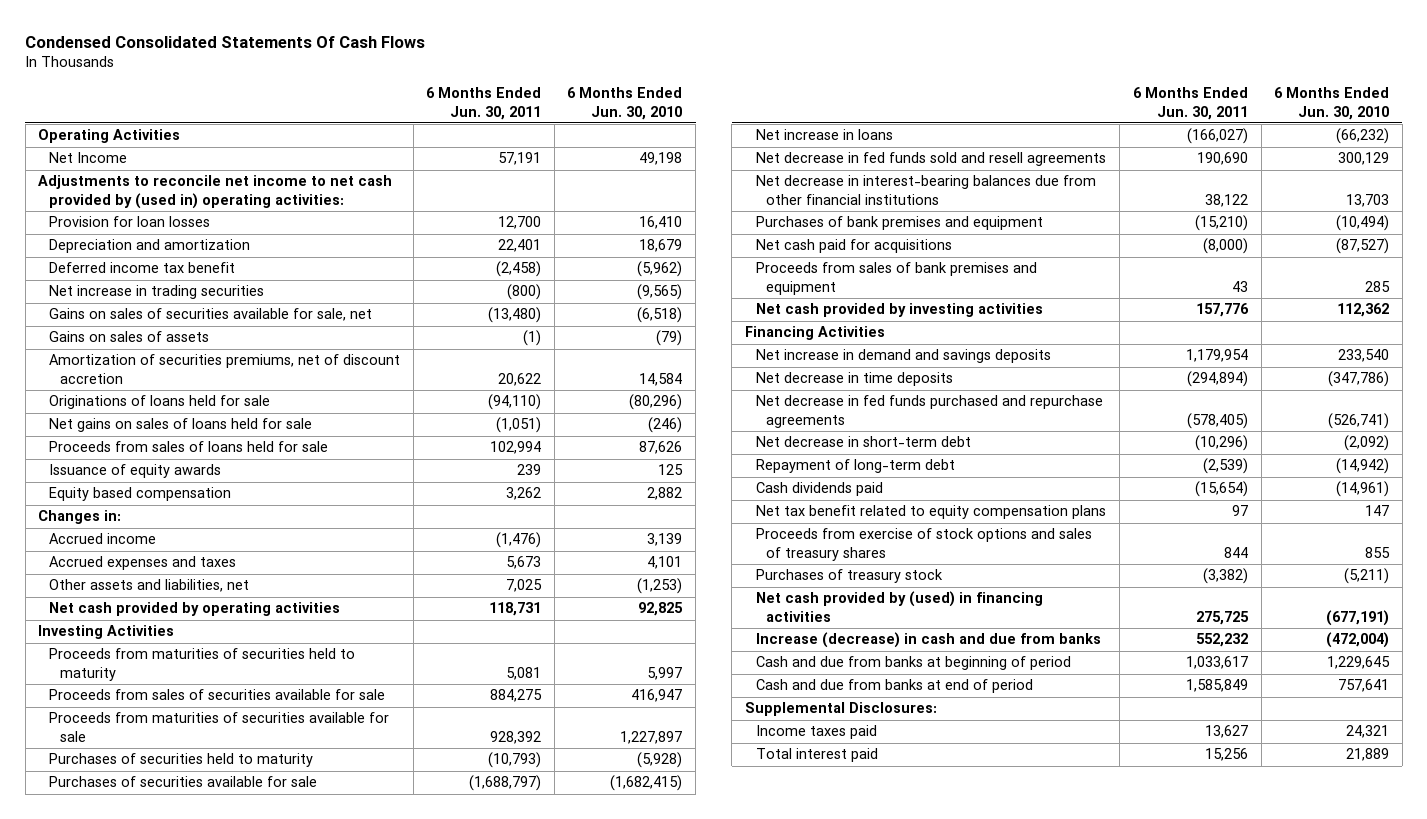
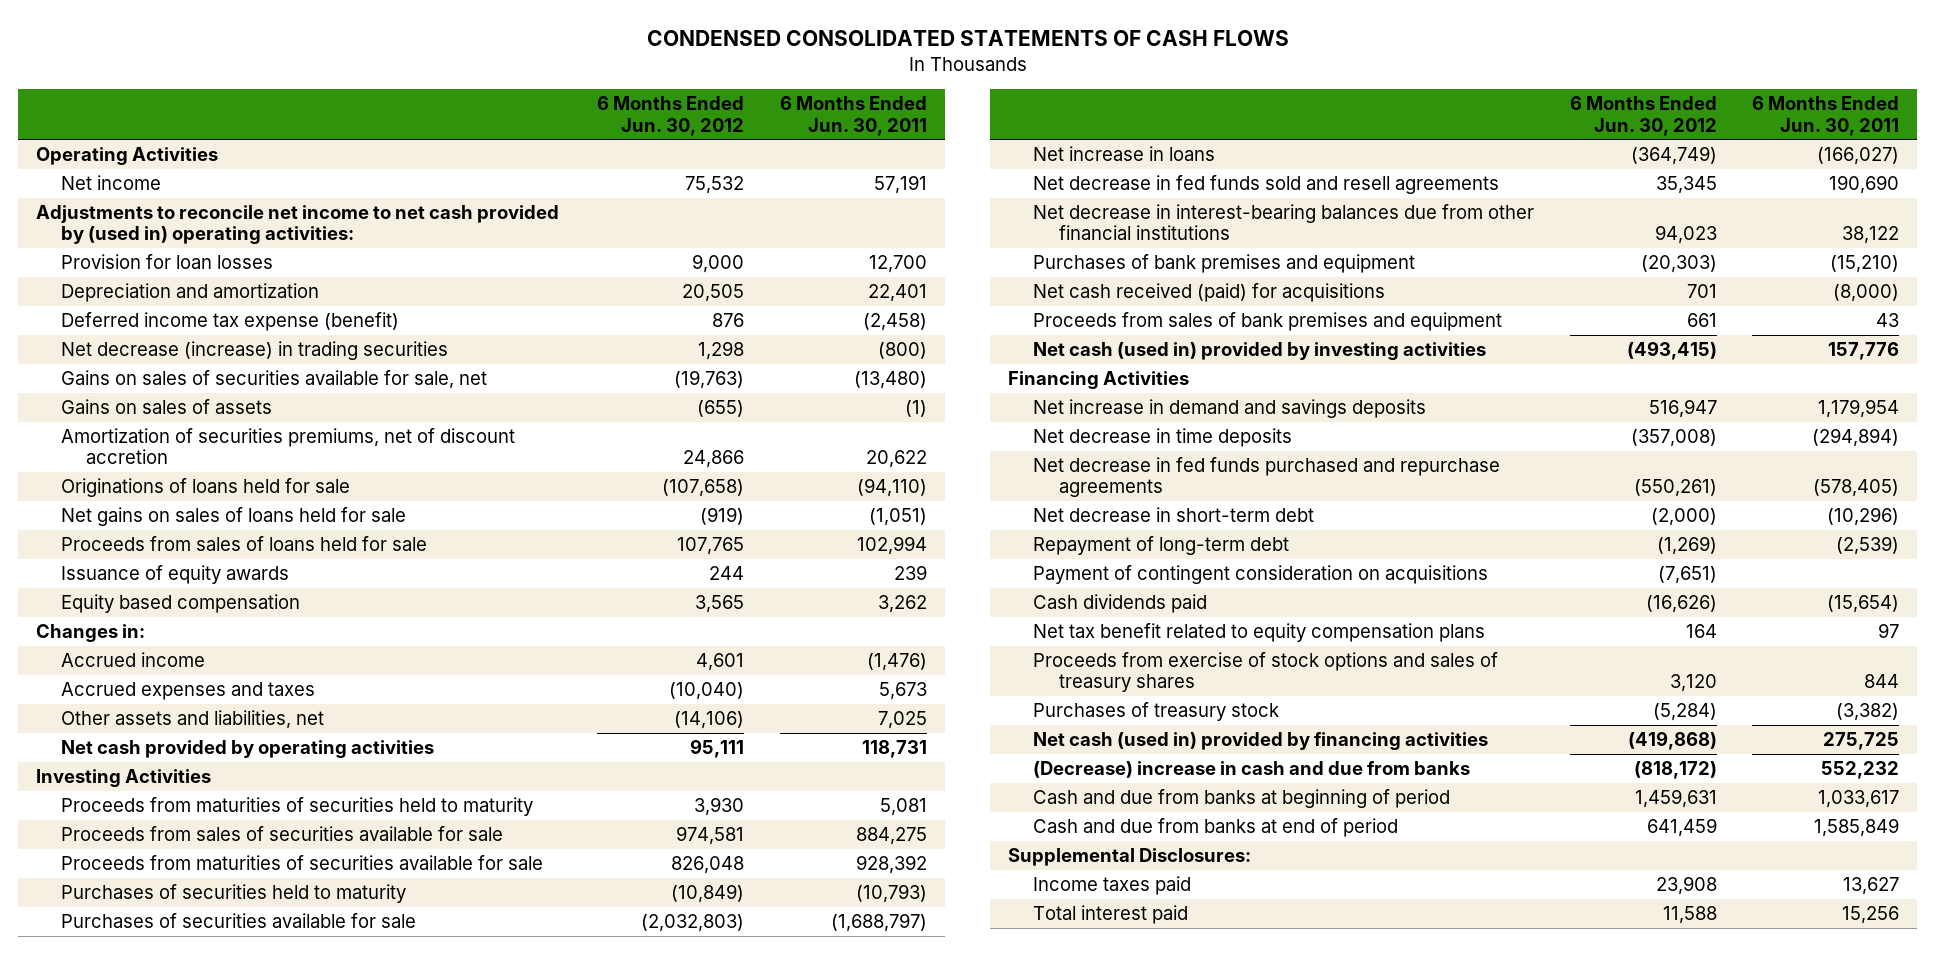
- Condensed Consolidated Statements Of Cash Flows
+ CONDENSED CONSOLIDATED STATEMENTS OF CASH FLOWS
- | 6 Months Ended Jun. 30, 2011 | 6 Months Ended Jun. 30, 2010
+ | 6 Months Ended Jun. 30, 2012 | 6 Months Ended Jun. 30, 2011
- Net Income | 57,191 | 49,198
+ Net income | 75,532 | 57,191
- Deferred income tax benefit | (2,458) | (5,962)
- Net increase in trading securities | (800) | (9,565)
+ Deferred income tax expense (benefit) | 876 | (2,458)
+ Net decrease (increase) in trading securities | 1,298 | (800)
- Net cash paid for acquisitions | (8,000) | (87,527)
+ Net cash received (paid) for acquisitions | 701 | (8,000)
- Net cash provided by investing activities | 157,776 | 112,362
+ Net cash (used in) provided by investing activities | (493,415) | 157,776
+ Payment of contingent consideration on acquisitions | (7,651) |
- Net cash provided by (used) in financing activities | 275,725 | (677,191)
- Increase (decrease) in cash and due from banks | 552,232 | (472,004)
+ Net cash (used in) provided by financing activities | (419,868) | 275,725
+ (Decrease) increase in cash and due from banks | (818,172) | 552,232

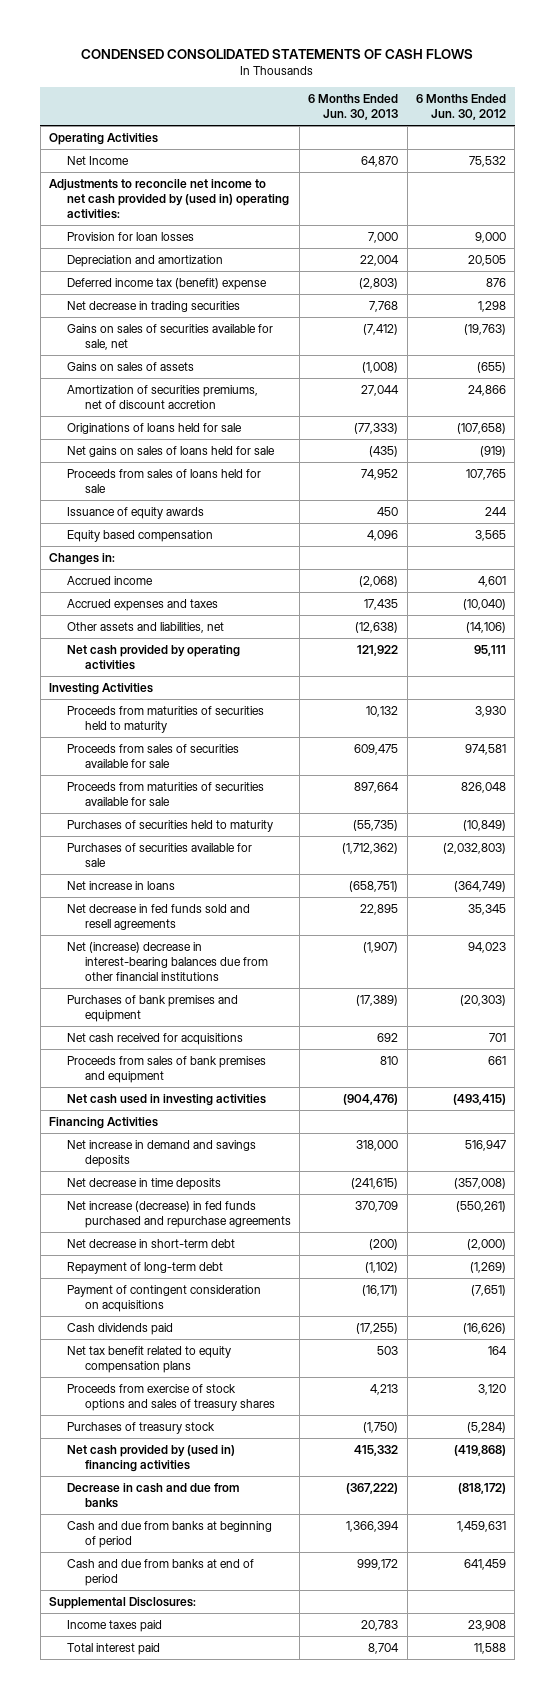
- | 6 Months Ended Jun. 30, 2012 | 6 Months Ended Jun. 30, 2011
+ | 6 Months Ended Jun. 30, 2013 | 6 Months Ended Jun. 30, 2012
- Net income | 75,532 | 57,191
+ Net Income | 64,870 | 75,532
- Deferred income tax expense (benefit) | 876 | (2,458)
- Net decrease (increase) in trading securities | 1,298 | (800)
+ Deferred income tax (benefit) expense | (2,803) | 876
+ Net decrease in trading securities | 7,768 | 1,298
- Net decrease in interest-bearing balances due from other financial institutions | 94,023 | 38,122
+ Net (increase) decrease in interest-bearing balances due from other financial institutions | (1,907) | 94,023
- Net cash received (paid) for acquisitions | 701 | (8,000)
+ Net cash received for acquisitions | 692 | 701
- Net cash (used in) provided by investing activities | (493,415) | 157,776
+ Net cash used in investing activities | (904,476) | (493,415)
- Net decrease in fed funds purchased and repurchase agreements | (550,261) | (578,405)
+ Net increase (decrease) in fed funds purchased and repurchase agreements | 370,709 | (550,261)
- Net cash (used in) provided by financing activities | (419,868) | 275,725
- (Decrease) increase in cash and due from banks | (818,172) | 552,232
+ Net cash provided by (used in) financing activities | 415,332 | (419,868)
+ Decrease in cash and due from banks | (367,222) | (818,172)

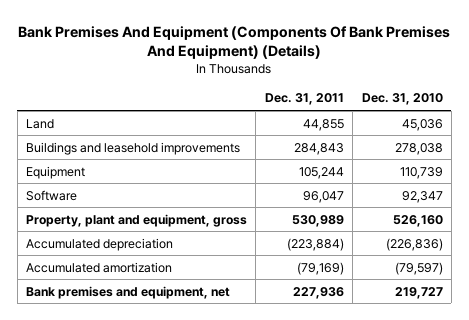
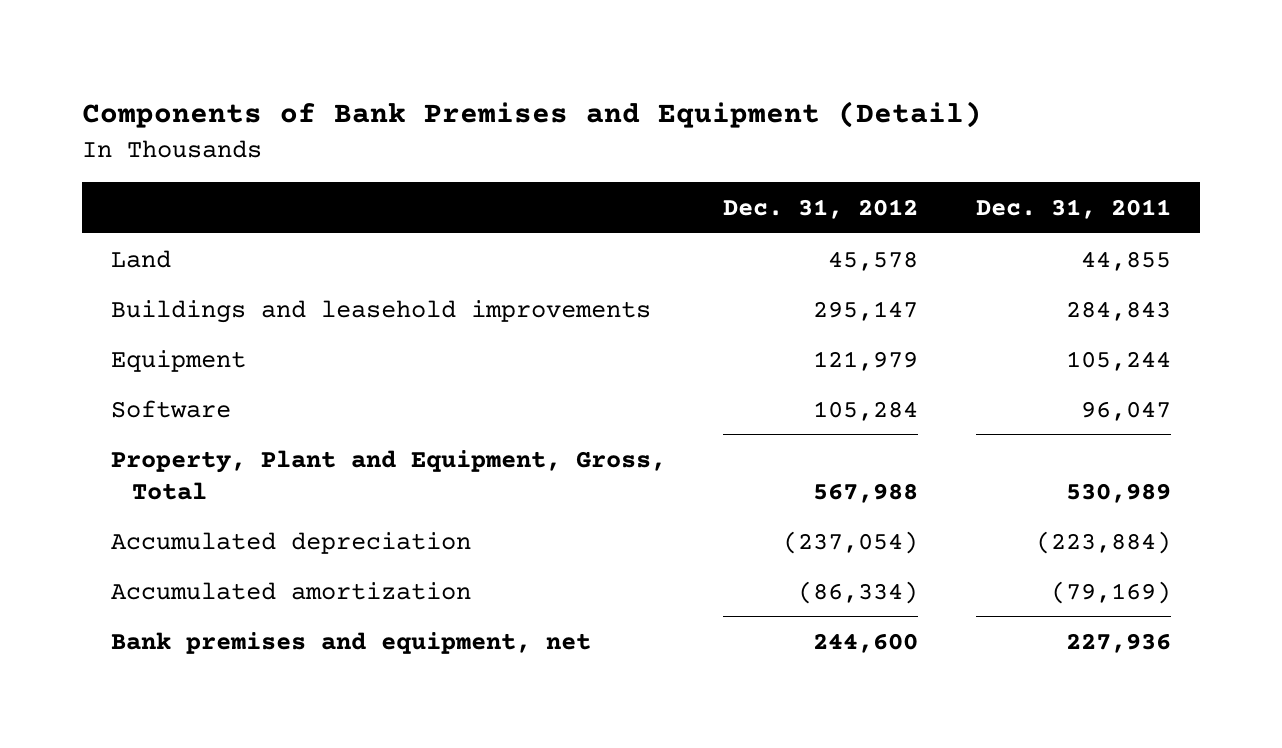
- Bank Premises And Equipment (Components Of Bank Premises And Equipment) (Details)
+ Components of Bank Premises and Equipment (Detail)
- | Dec. 31, 2011 | Dec. 31, 2010
+ | Dec. 31, 2012 | Dec. 31, 2011
- Property, plant and equipment, gross | 530,989 | 526,160
+ Property, Plant and Equipment, Gross, Total | 567,988 | 530,989

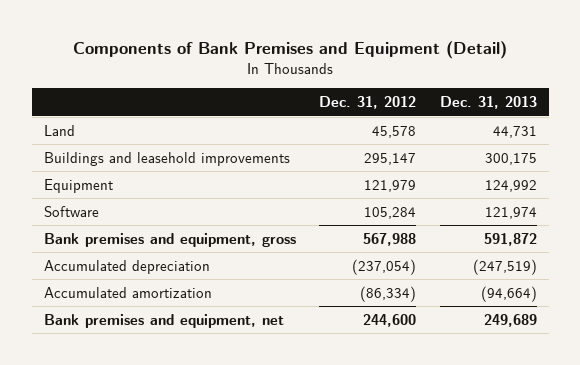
- | Dec. 31, 2012 | Dec. 31, 2011
+ | Dec. 31, 2012 | Dec. 31, 2013
- Property, Plant and Equipment, Gross, Total | 567,988 | 530,989
+ Bank premises and equipment, gross | 567,988 | 591,872

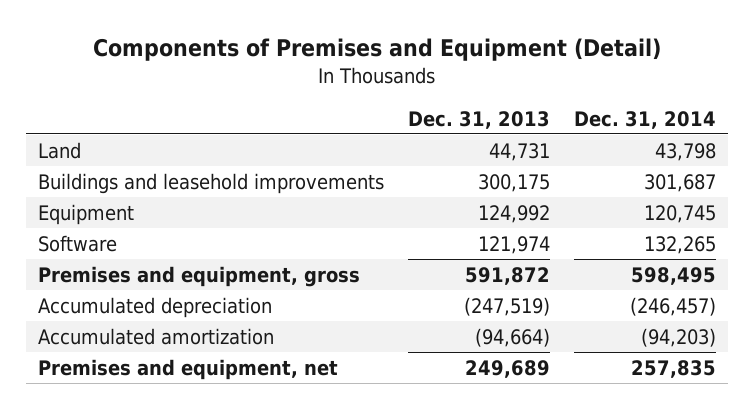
- Components of Bank Premises and Equipment (Detail)
+ Components of Premises and Equipment (Detail)
- | Dec. 31, 2012 | Dec. 31, 2013
+ | Dec. 31, 2013 | Dec. 31, 2014
- Bank premises and equipment, gross | 567,988 | 591,872
+ Premises and equipment, gross | 591,872 | 598,495
- Bank premises and equipment, net | 244,600 | 249,689
+ Premises and equipment, net | 249,689 | 257,835

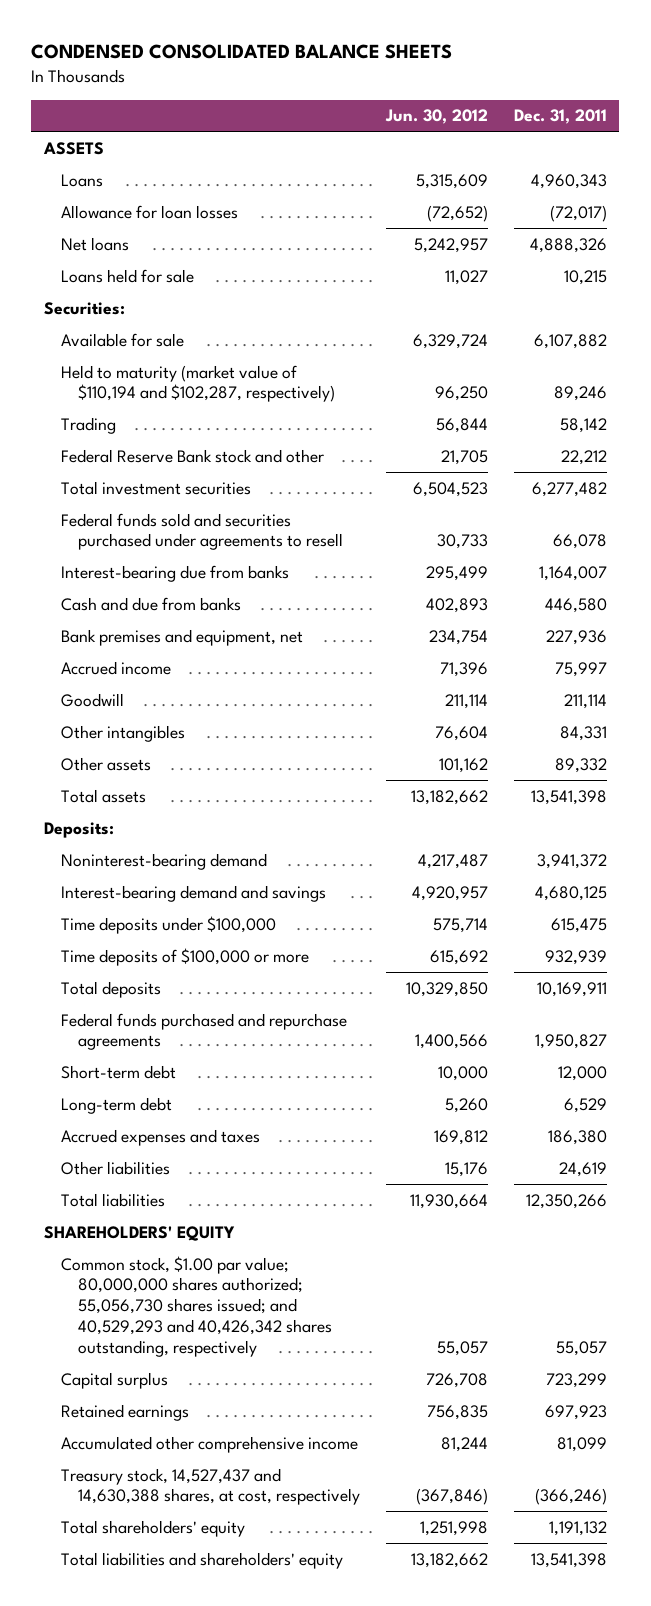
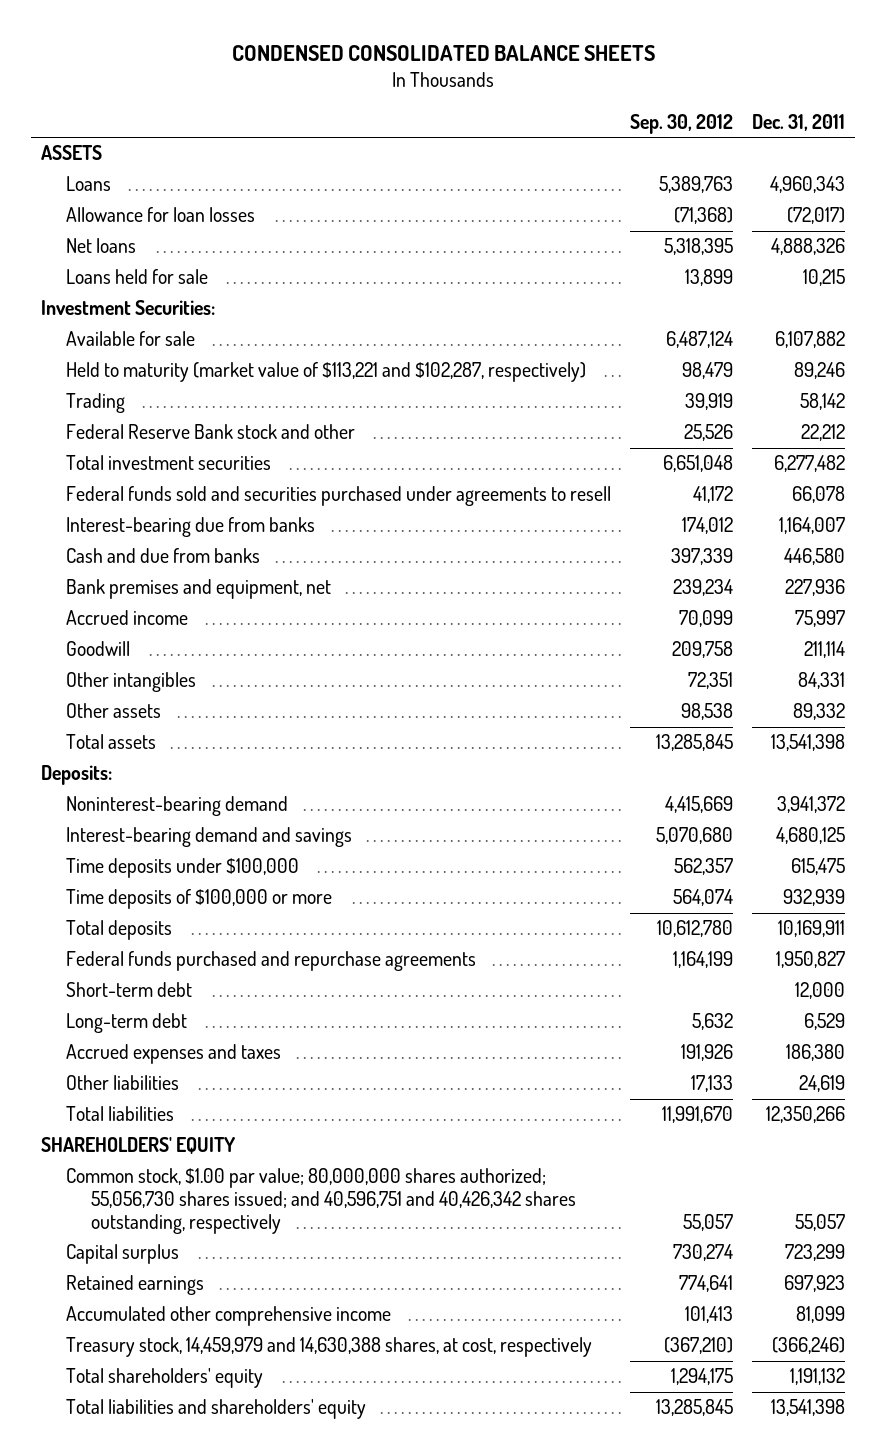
- | Jun. 30, 2012 | Dec. 31, 2011
+ | Sep. 30, 2012 | Dec. 31, 2011
- Securities:
+ Investment Securities:
- Held to maturity (market value of $110,194 and $102,287, respectively) | 96,250 | 89,246
+ Held to maturity (market value of $113,221 and $102,287, respectively) | 98,479 | 89,246
- Common stock, $1.00 par value; 80,000,000 shares authorized; 55,056,730 shares issued; and 40,529,293 and 40,426,342 shares outstanding, respectively | 55,057 | 55,057
+ Common stock, $1.00 par value; 80,000,000 shares authorized; 55,056,730 shares issued; and 40,596,751 and 40,426,342 shares outstanding, respectively | 55,057 | 55,057
- Treasury stock, 14,527,437 and 14,630,388 shares, at cost, respectively | (367,846) | (366,246)
+ Treasury stock, 14,459,979 and 14,630,388 shares, at cost, respectively | (367,210) | (366,246)

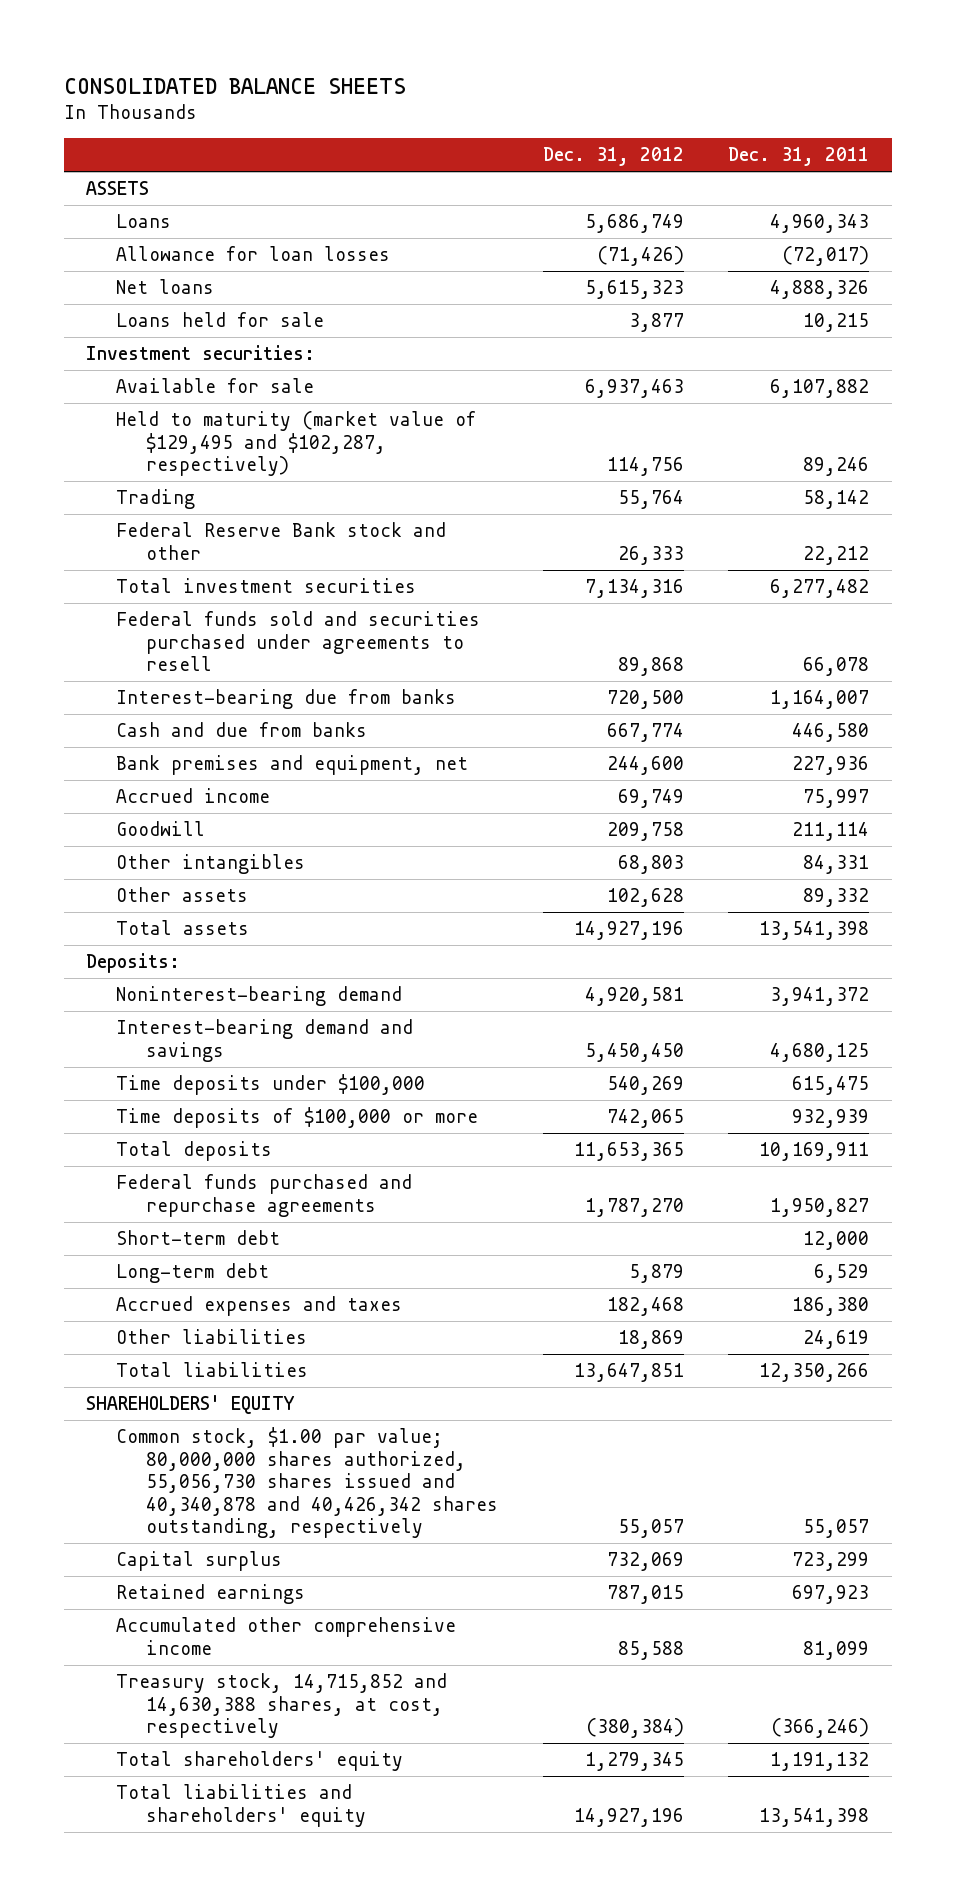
- CONDENSED CONSOLIDATED BALANCE SHEETS
+ CONSOLIDATED BALANCE SHEETS
- | Sep. 30, 2012 | Dec. 31, 2011
+ | Dec. 31, 2012 | Dec. 31, 2011
- Investment Securities:
+ Investment securities:
- Held to maturity (market value of $113,221 and $102,287, respectively) | 98,479 | 89,246
+ Held to maturity (market value of $129,495 and $102,287, respectively) | 114,756 | 89,246
- Common stock, $1.00 par value; 80,000,000 shares authorized; 55,056,730 shares issued; and 40,596,751 and 40,426,342 shares outstanding, respectively | 55,057 | 55,057
+ Common stock, $1.00 par value; 80,000,000 shares authorized, 55,056,730 shares issued and 40,340,878 and 40,426,342 shares outstanding, respectively | 55,057 | 55,057
- Treasury stock, 14,459,979 and 14,630,388 shares, at cost, respectively | (367,210) | (366,246)
+ Treasury stock, 14,715,852 and 14,630,388 shares, at cost, respectively | (380,384) | (366,246)

